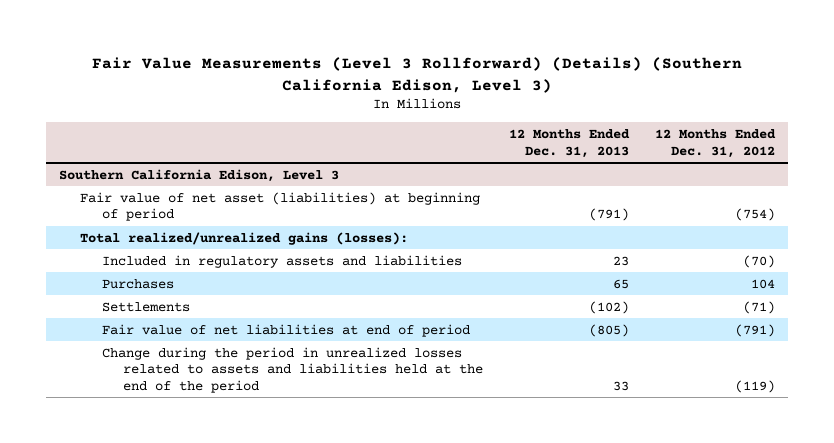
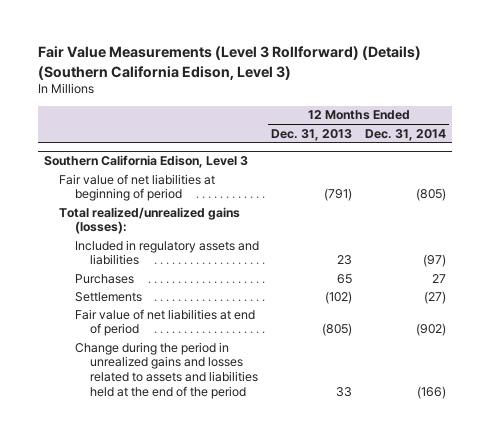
- | 12 Months Ended Dec. 31, 2013 | 12 Months Ended Dec. 31, 2012
+ | 12 Months Ended Dec. 31, 2013 | 12 Months Ended Dec. 31, 2014
@ Southern California Edison, Level 3
- Fair value of net asset (liabilities) at beginning of period | (791) | (754)
+ Fair value of net liabilities at beginning of period | (791) | (805)
- Change during the period in unrealized losses related to assets and liabilities held at the end of the period | 33 | (119)
+ Change during the period in unrealized gains and losses related to assets and liabilities held at the end of the period | 33 | (166)

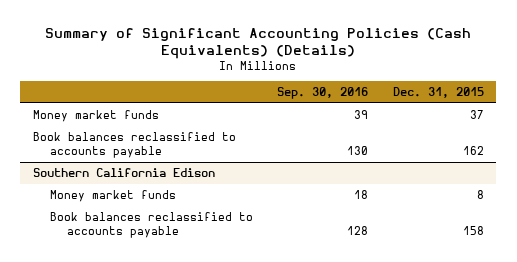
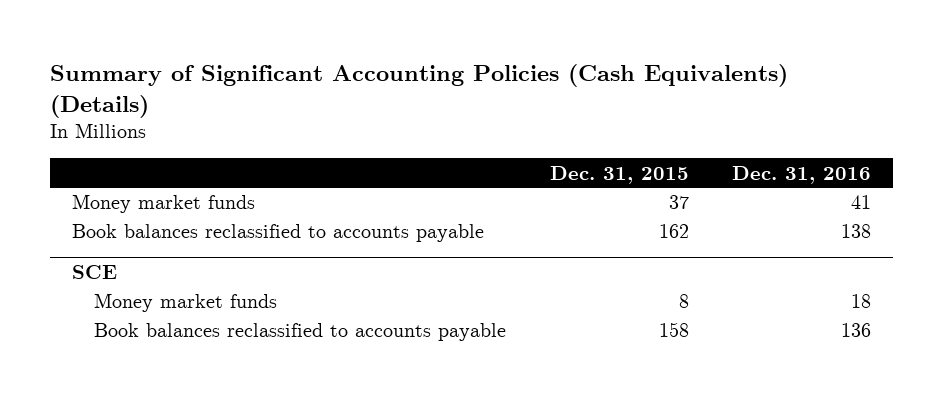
- | Sep. 30, 2016 | Dec. 31, 2015
+ | Dec. 31, 2015 | Dec. 31, 2016
- Southern California Edison
+ SCE

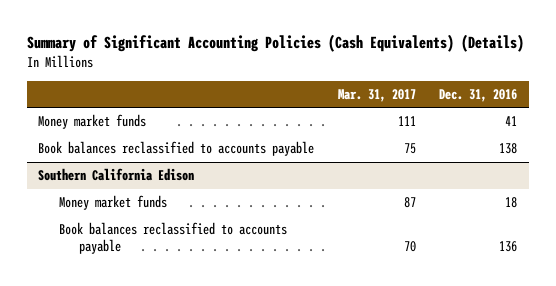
- | Dec. 31, 2015 | Dec. 31, 2016
+ | Mar. 31, 2017 | Dec. 31, 2016
- SCE
+ Southern California Edison

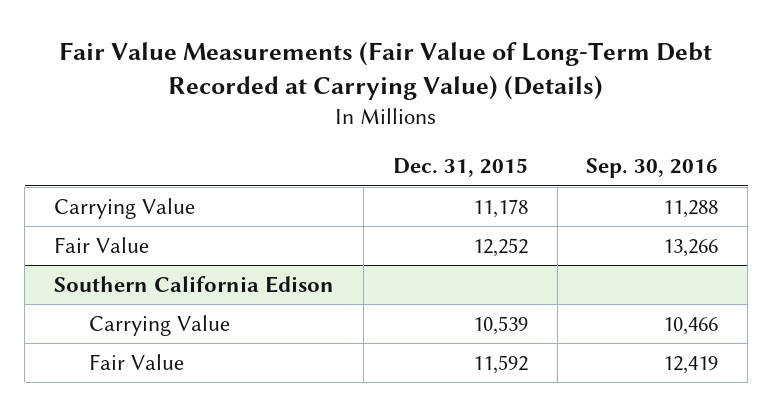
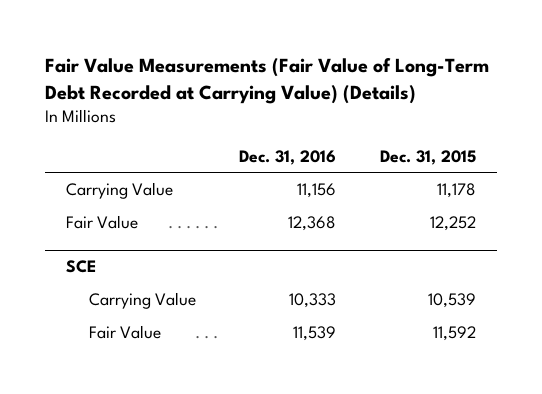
- | Dec. 31, 2015 | Sep. 30, 2016
+ | Dec. 31, 2016 | Dec. 31, 2015
- Southern California Edison
+ SCE

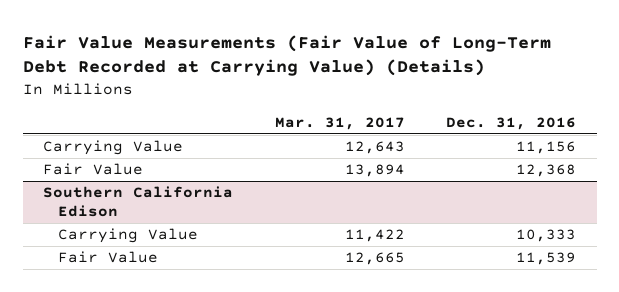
- | Dec. 31, 2016 | Dec. 31, 2015
+ | Mar. 31, 2017 | Dec. 31, 2016
- SCE
+ Southern California Edison

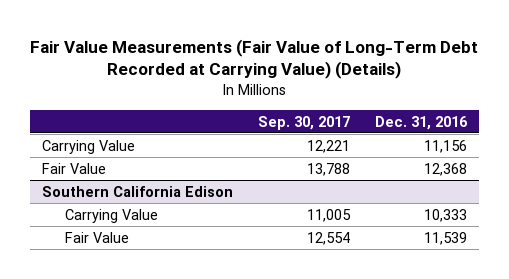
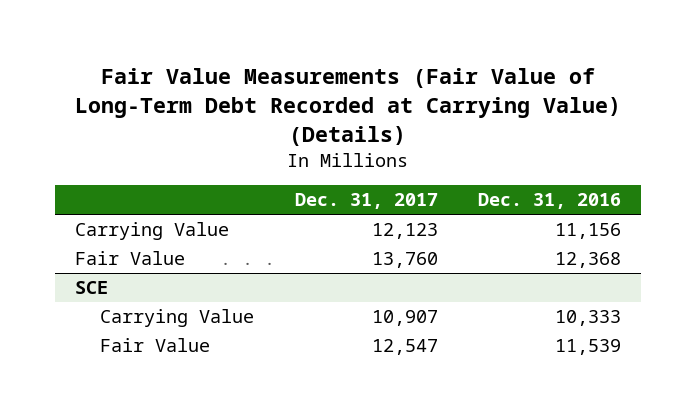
- | Sep. 30, 2017 | Dec. 31, 2016
+ | Dec. 31, 2017 | Dec. 31, 2016
- Southern California Edison
+ SCE

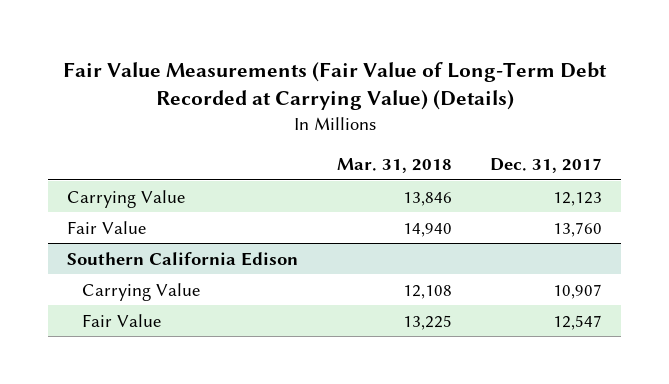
- | Dec. 31, 2017 | Dec. 31, 2016
+ | Mar. 31, 2018 | Dec. 31, 2017
- SCE
+ Southern California Edison

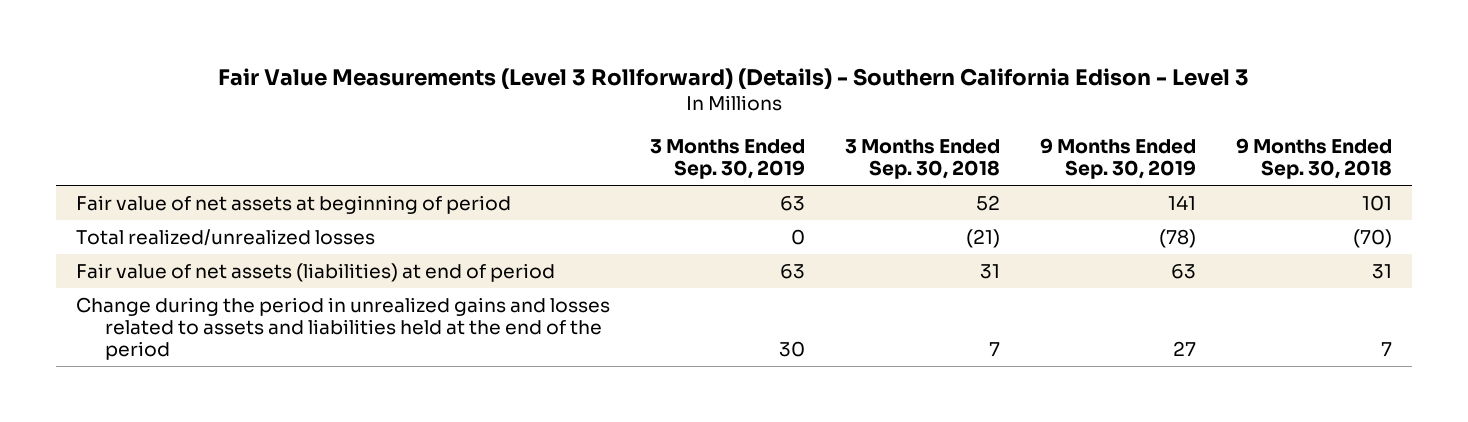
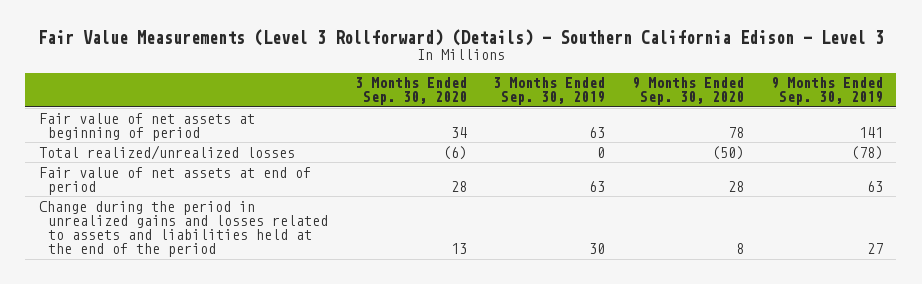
- | 3 Months Ended Sep. 30, 2019 | 3 Months Ended Sep. 30, 2018 | 9 Months Ended Sep. 30, 2019 | 9 Months Ended Sep. 30, 2018
+ | 3 Months Ended Sep. 30, 2020 | 3 Months Ended Sep. 30, 2019 | 9 Months Ended Sep. 30, 2020 | 9 Months Ended Sep. 30, 2019
- Fair value of net assets (liabilities) at end of period | 63 | 31 | 63 | 31
+ Fair value of net assets at end of period | 28 | 63 | 28 | 63

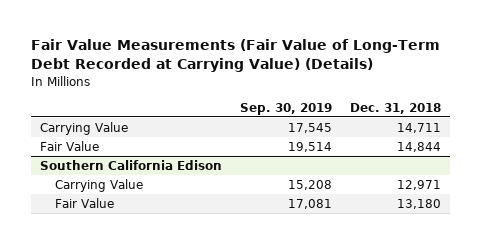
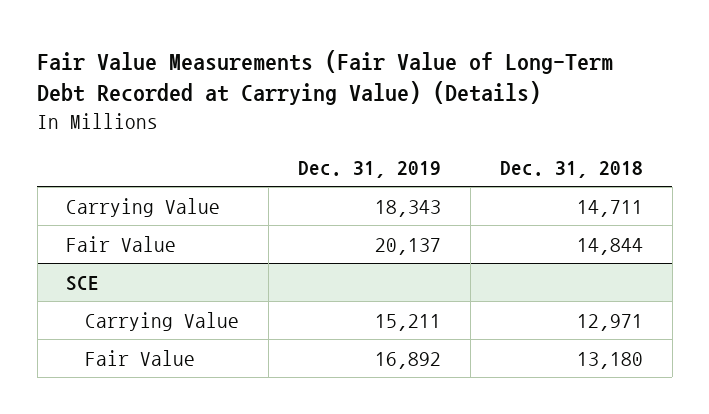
- | Sep. 30, 2019 | Dec. 31, 2018
+ | Dec. 31, 2019 | Dec. 31, 2018
- Southern California Edison
+ SCE

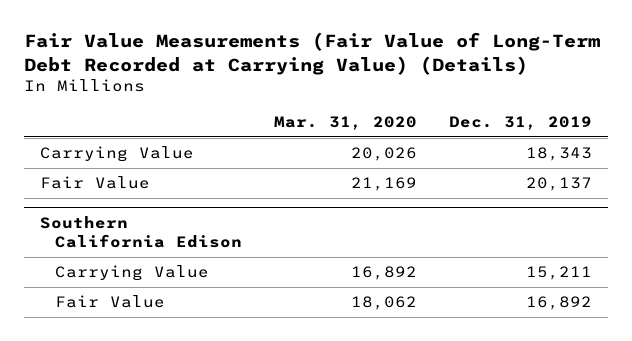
- | Dec. 31, 2019 | Dec. 31, 2018
+ | Mar. 31, 2020 | Dec. 31, 2019
- SCE
+ Southern California Edison

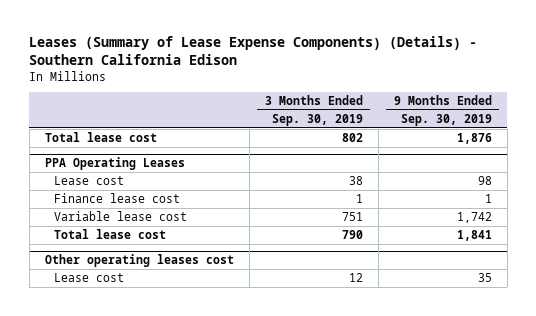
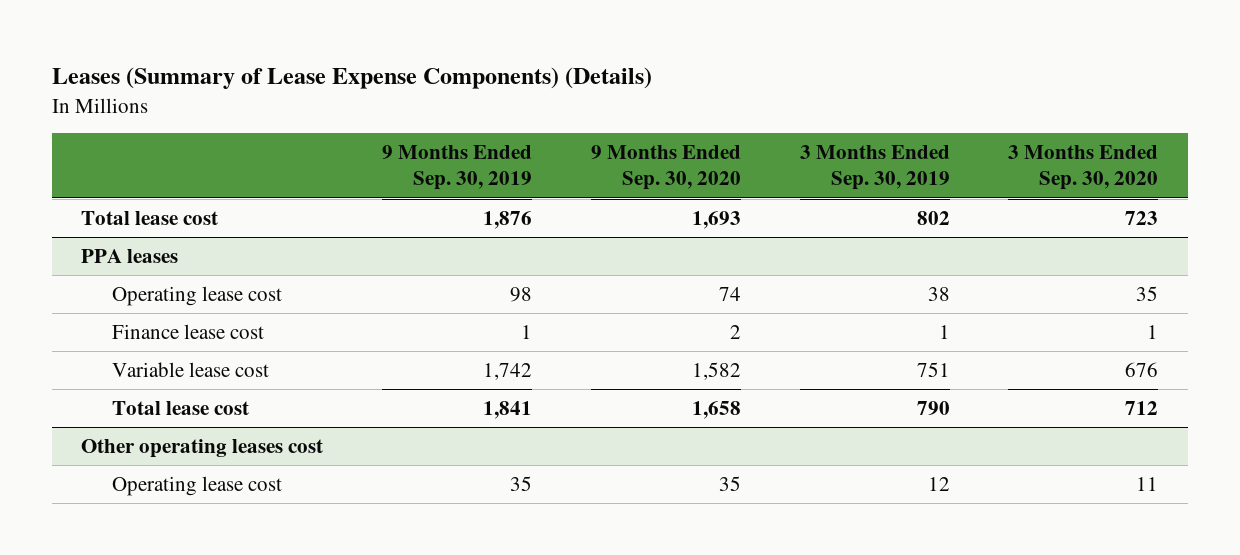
- Leases (Summary of Lease Expense Components) (Details) - Southern California Edison
+ Leases (Summary of Lease Expense Components) (Details)
- | 3 Months Ended Sep. 30, 2019 | 9 Months Ended Sep. 30, 2019
+ | 9 Months Ended Sep. 30, 2019 | 9 Months Ended Sep. 30, 2020 | 3 Months Ended Sep. 30, 2019 | 3 Months Ended Sep. 30, 2020
- PPA Operating Leases
- Lease cost | 38 | 98
+ PPA leases
+ Operating lease cost | 98 | 74 | 38 | 35
@ Other operating leases cost
- Lease cost | 12 | 35
+ Operating lease cost | 35 | 35 | 12 | 11

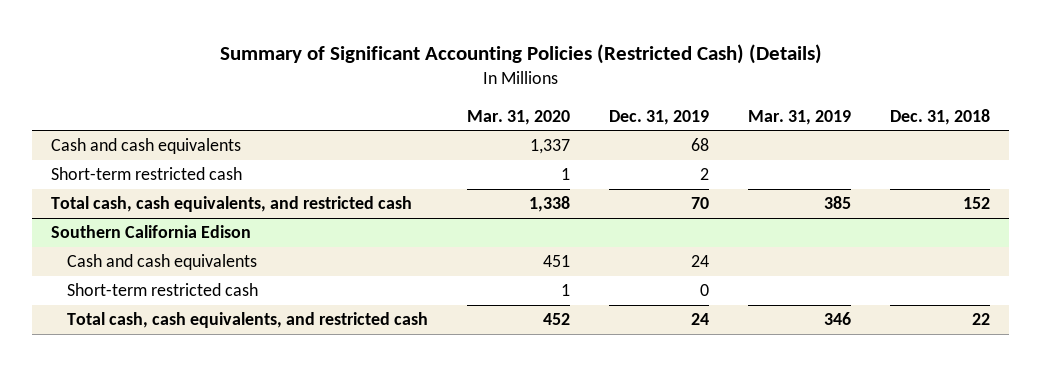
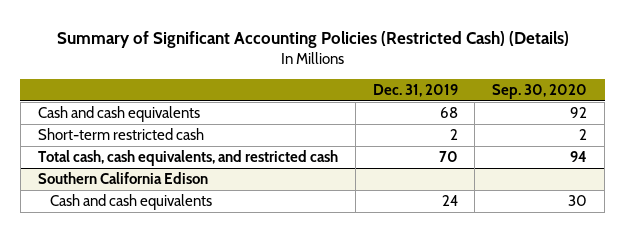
- | Mar. 31, 2020 | Dec. 31, 2019 | Mar. 31, 2019 | Dec. 31, 2018
+ | Dec. 31, 2019 | Sep. 30, 2020
@ Southern California Edison
- Short-term restricted cash | 1 | 0 | |
- Total cash, cash equivalents, and restricted cash | 452 | 24 | 346 | 22

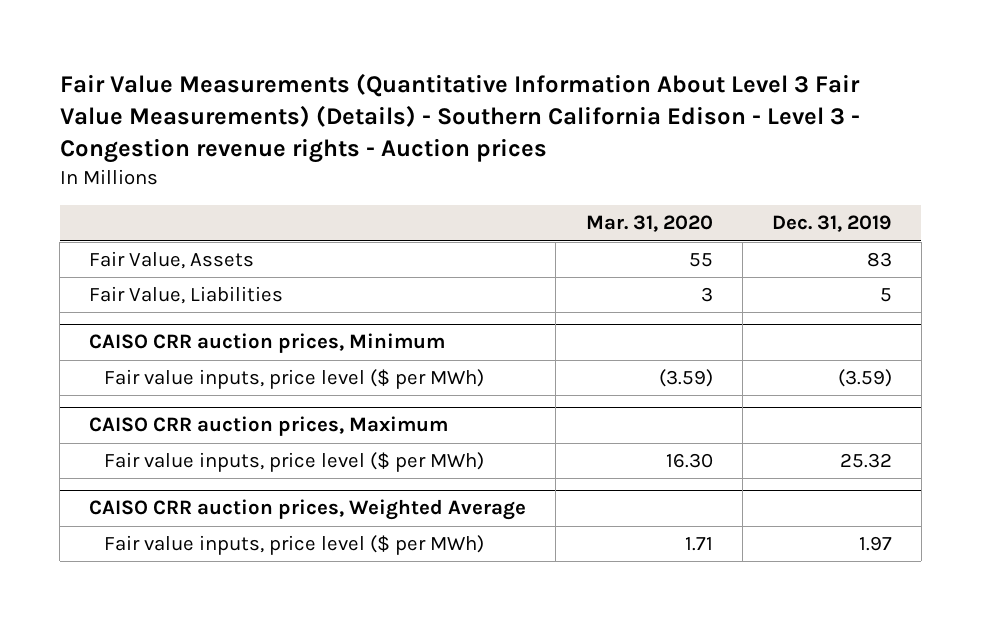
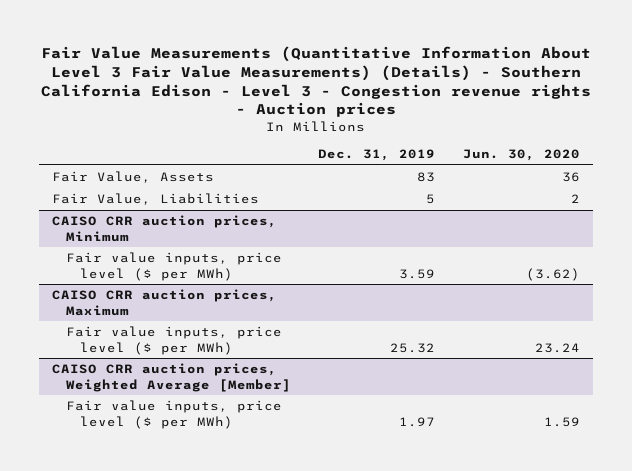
- | Mar. 31, 2020 | Dec. 31, 2019
+ | Dec. 31, 2019 | Jun. 30, 2020
@ CAISO CRR auction prices, Minimum
- Fair value inputs, price level ($ per MWh) | (3.59) | (3.59)
+ Fair value inputs, price level ($ per MWh) | 3.59 | (3.62)
- CAISO CRR auction prices, Weighted Average
+ CAISO CRR auction prices, Weighted Average [Member]

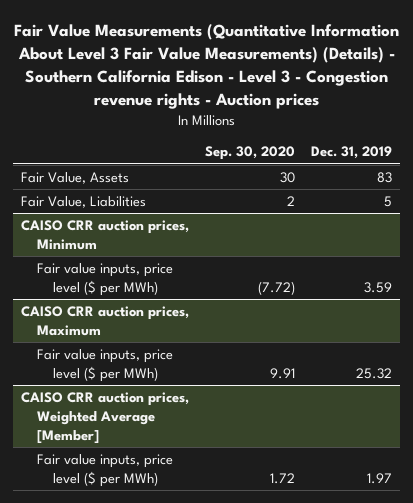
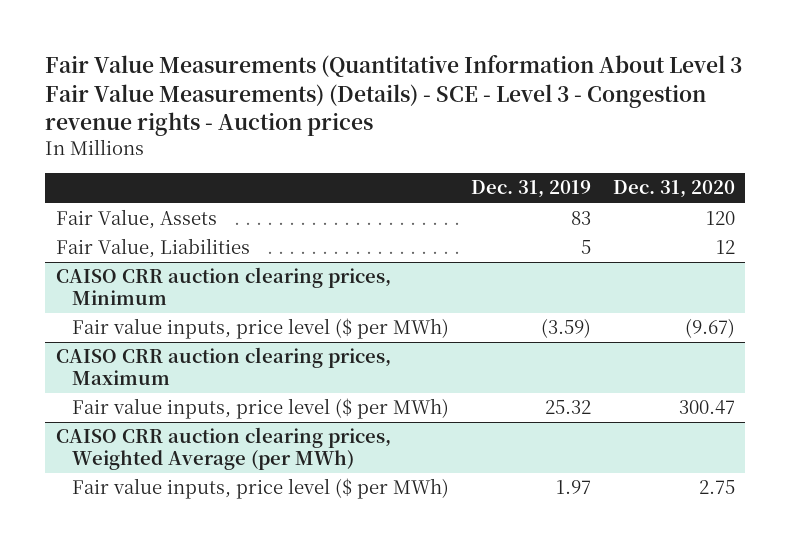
- Fair Value Measurements (Quantitative Information About Level 3 Fair Value Measurements) (Details) - Southern California Edison - Level 3 - Congestion revenue rights - Auction prices
+ Fair Value Measurements (Quantitative Information About Level 3 Fair Value Measurements) (Details) - SCE - Level 3 - Congestion revenue rights - Auction prices
- | Sep. 30, 2020 | Dec. 31, 2019
+ | Dec. 31, 2019 | Dec. 31, 2020
- CAISO CRR auction prices, Minimum
- Fair value inputs, price level ($ per MWh) | (7.72) | 3.59
- CAISO CRR auction prices, Maximum
+ CAISO CRR auction clearing prices, Minimum
+ Fair value inputs, price level ($ per MWh) | (3.59) | (9.67)
+ CAISO CRR auction clearing prices, Maximum
- CAISO CRR auction prices, Weighted Average [Member]
+ CAISO CRR auction clearing prices, Weighted Average (per MWh)

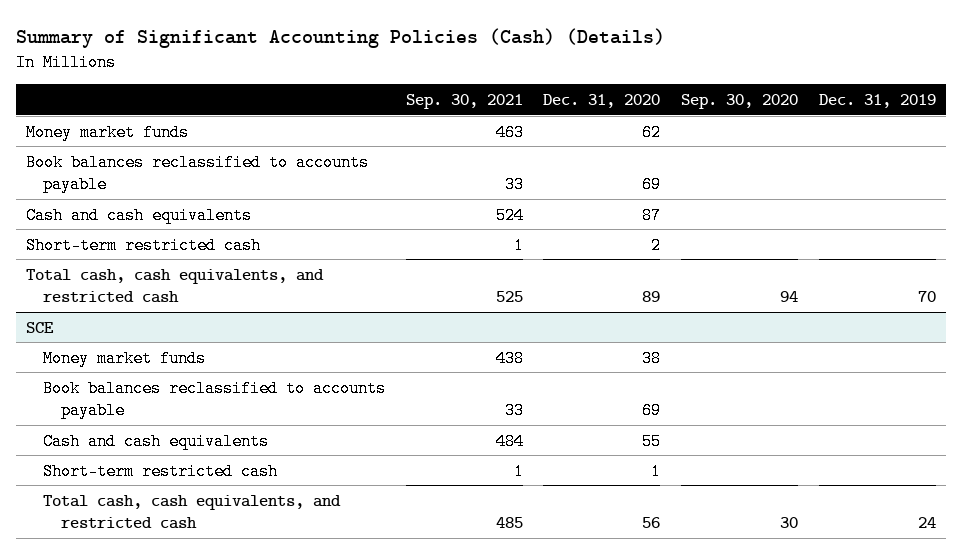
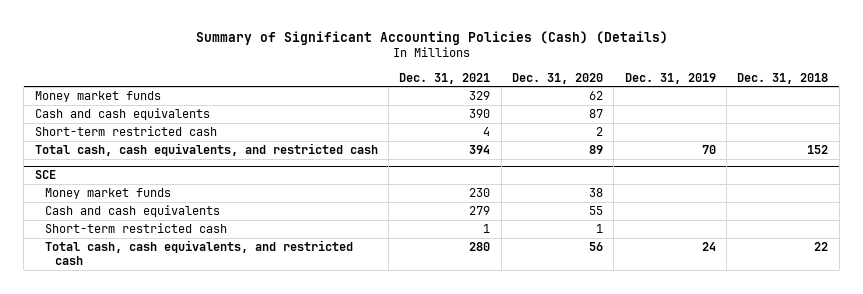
- | Sep. 30, 2021 | Dec. 31, 2020 | Sep. 30, 2020 | Dec. 31, 2019
+ | Dec. 31, 2021 | Dec. 31, 2020 | Dec. 31, 2019 | Dec. 31, 2018
- Book balances reclassified to accounts payable | 33 | 69 | |
@ SCE
- Book balances reclassified to accounts payable | 33 | 69 | |

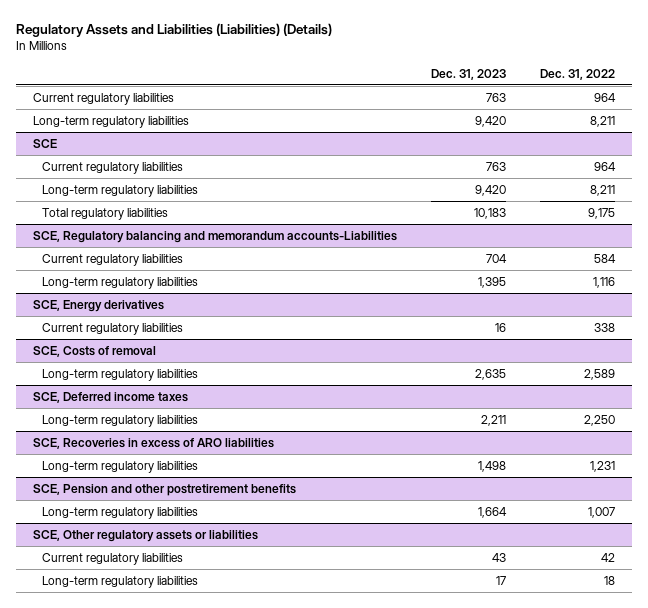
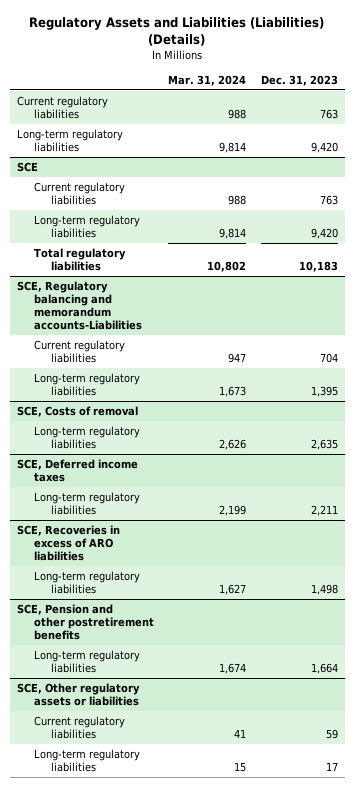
- | Dec. 31, 2023 | Dec. 31, 2022
+ | Mar. 31, 2024 | Dec. 31, 2023
- SCE, Energy derivatives
- Current regulatory liabilities | 16 | 338
@ SCE, Other regulatory assets or liabilities
- Current regulatory liabilities | 43 | 42
+ Current regulatory liabilities | 41 | 59

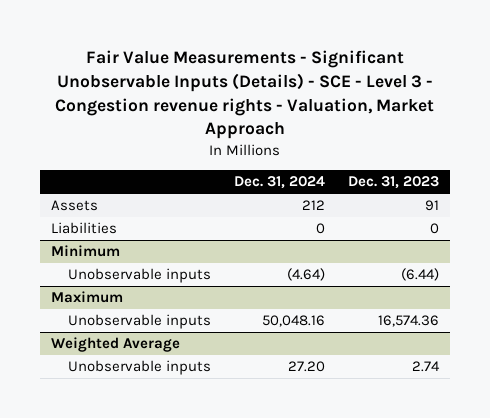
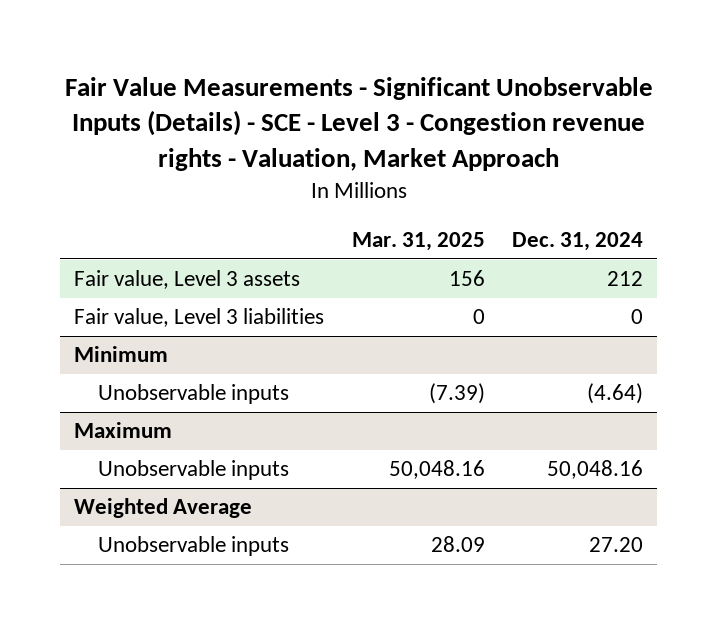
- | Dec. 31, 2024 | Dec. 31, 2023
+ | Mar. 31, 2025 | Dec. 31, 2024
- Assets | 212 | 91
- Liabilities | 0 | 0
+ Fair value, Level 3 assets | 156 | 212
+ Fair value, Level 3 liabilities | 0 | 0

